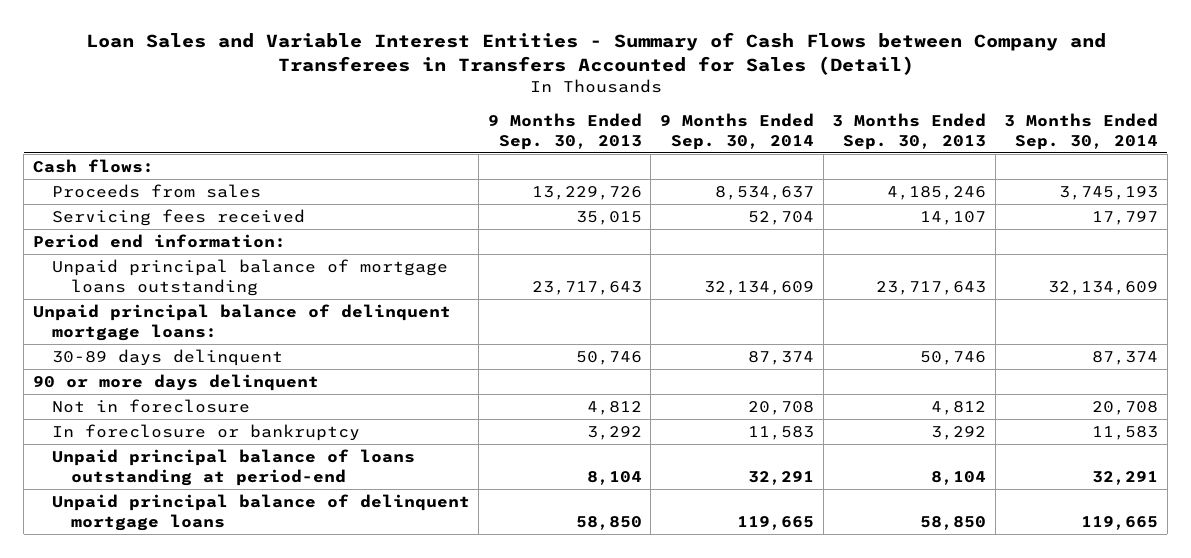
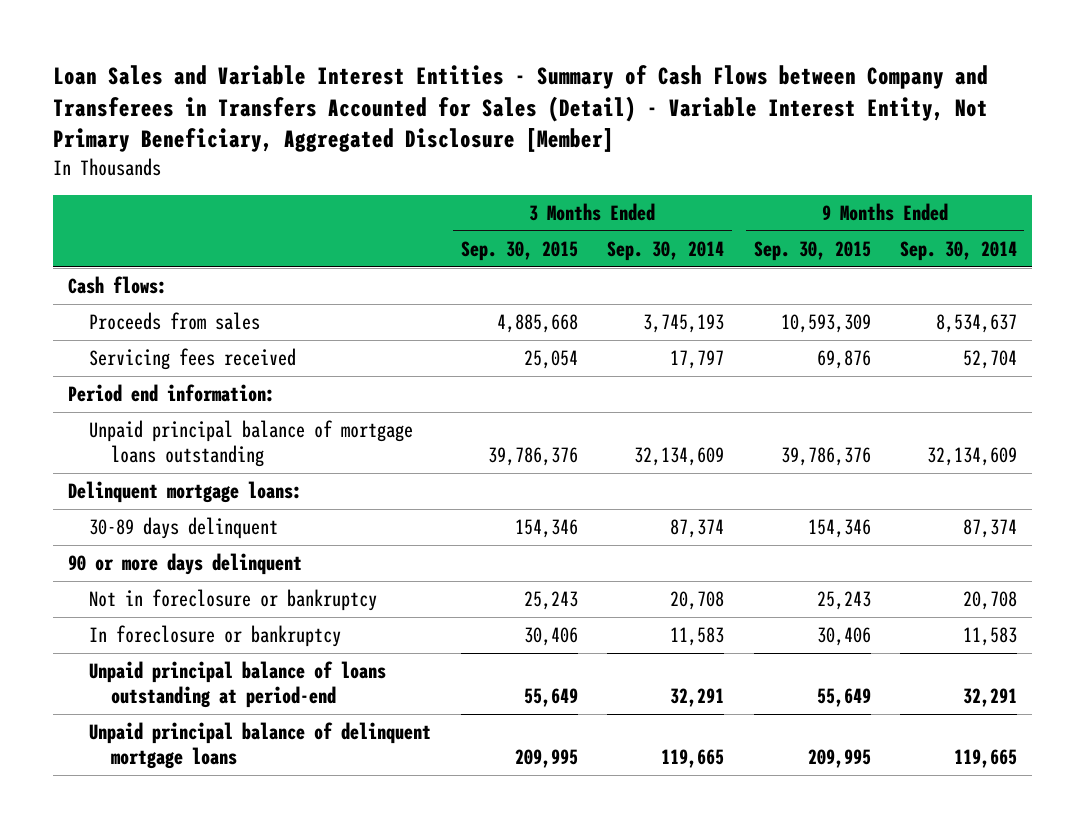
- Loan Sales and Variable Interest Entities - Summary of Cash Flows between Company and Transferees in Transfers Accounted for Sales (Detail)
+ Loan Sales and Variable Interest Entities - Summary of Cash Flows between Company and Transferees in Transfers Accounted for Sales (Detail) - Variable Interest Entity, Not Primary Beneficiary, Aggregated Disclosure [Member]
- | 9 Months Ended Sep. 30, 2013 | 9 Months Ended Sep. 30, 2014 | 3 Months Ended Sep. 30, 2013 | 3 Months Ended Sep. 30, 2014
+ | 3 Months Ended Sep. 30, 2015 | 3 Months Ended Sep. 30, 2014 | 9 Months Ended Sep. 30, 2015 | 9 Months Ended Sep. 30, 2014
- Unpaid principal balance of delinquent mortgage loans:
+ Delinquent mortgage loans:
- Not in foreclosure | 4,812 | 20,708 | 4,812 | 20,708
+ Not in foreclosure or bankruptcy | 25,243 | 20,708 | 25,243 | 20,708

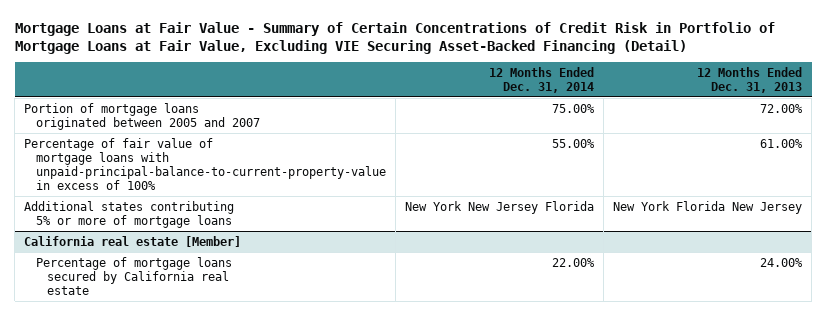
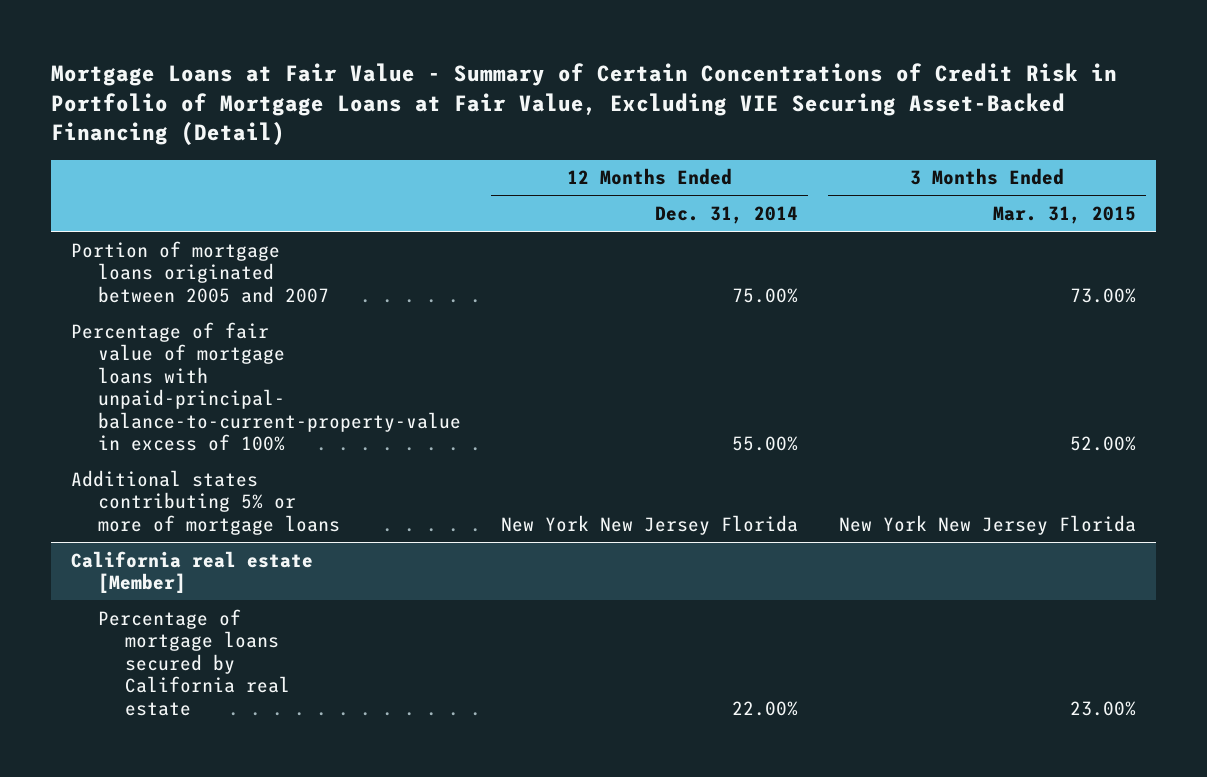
- | 12 Months Ended Dec. 31, 2014 | 12 Months Ended Dec. 31, 2013
+ | 12 Months Ended Dec. 31, 2014 | 3 Months Ended Mar. 31, 2015
- Percentage of fair value of mortgage loans with unpaid-principal-balance-to-current-property-value in excess of 100% | 55.00% | 61.00%
+ Percentage of fair value of mortgage loans with unpaid-principal- balance-to-current-property-value in excess of 100% | 55.00% | 52.00%

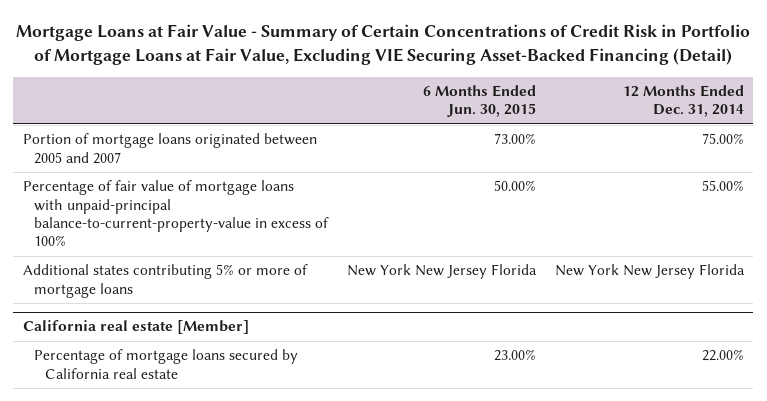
- | 12 Months Ended Dec. 31, 2014 | 3 Months Ended Mar. 31, 2015
+ | 6 Months Ended Jun. 30, 2015 | 12 Months Ended Dec. 31, 2014
- Percentage of fair value of mortgage loans with unpaid-principal- balance-to-current-property-value in excess of 100% | 55.00% | 52.00%
+ Percentage of fair value of mortgage loans with unpaid-principal balance-to-current-property-value in excess of 100% | 50.00% | 55.00%

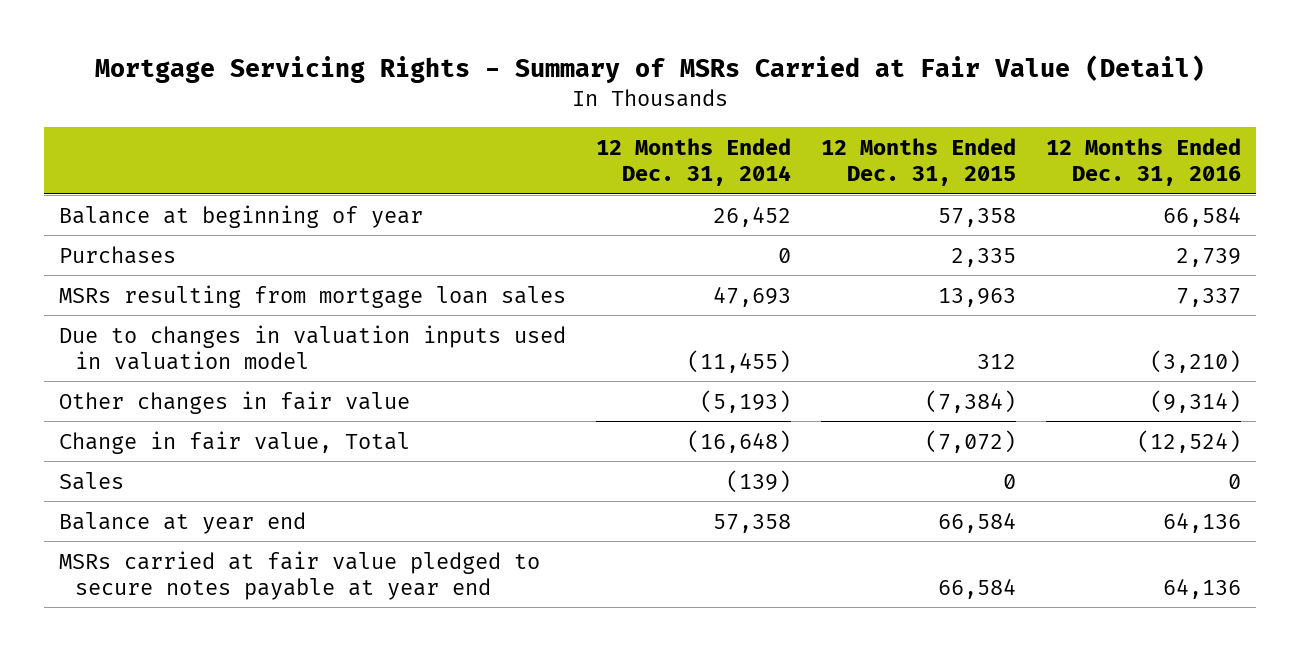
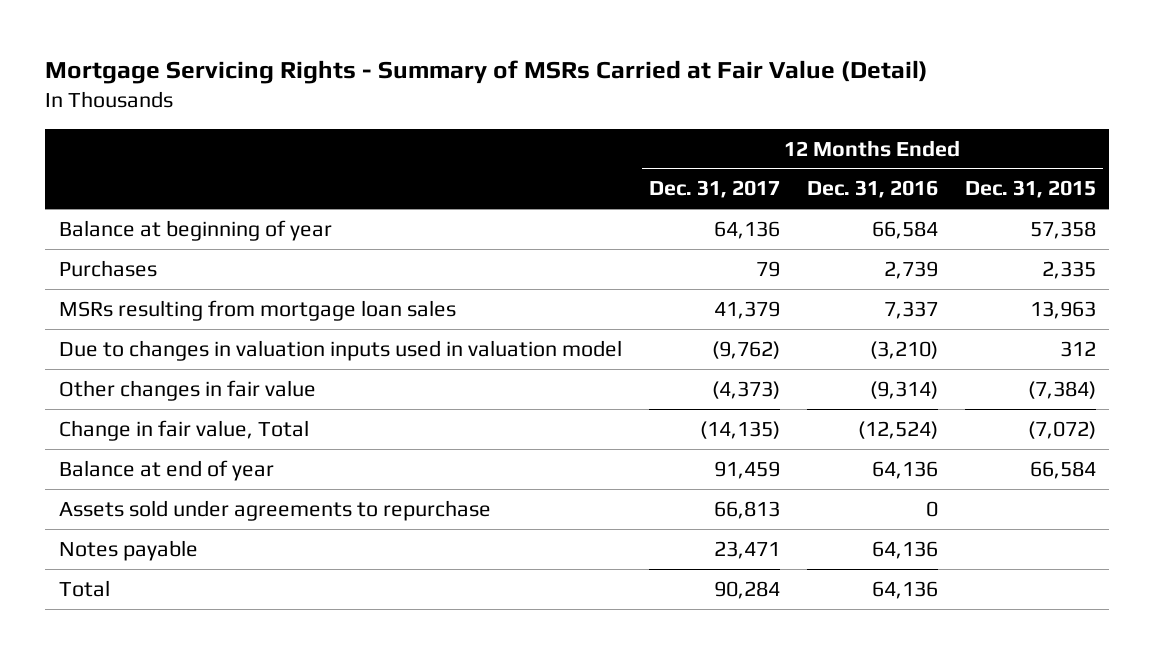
- | 12 Months Ended Dec. 31, 2014 | 12 Months Ended Dec. 31, 2015 | 12 Months Ended Dec. 31, 2016
+ | 12 Months Ended Dec. 31, 2017 | 12 Months Ended Dec. 31, 2016 | 12 Months Ended Dec. 31, 2015
- Sales | (139) | 0 | 0
- Balance at year end | 57,358 | 66,584 | 64,136
- MSRs carried at fair value pledged to secure notes payable at year end | | 66,584 | 64,136
+ Balance at end of year | 91,459 | 64,136 | 66,584
+ Assets sold under agreements to repurchase | 66,813 | 0 |
+ Notes payable | 23,471 | 64,136 |
+ Total | 90,284 | 64,136 |

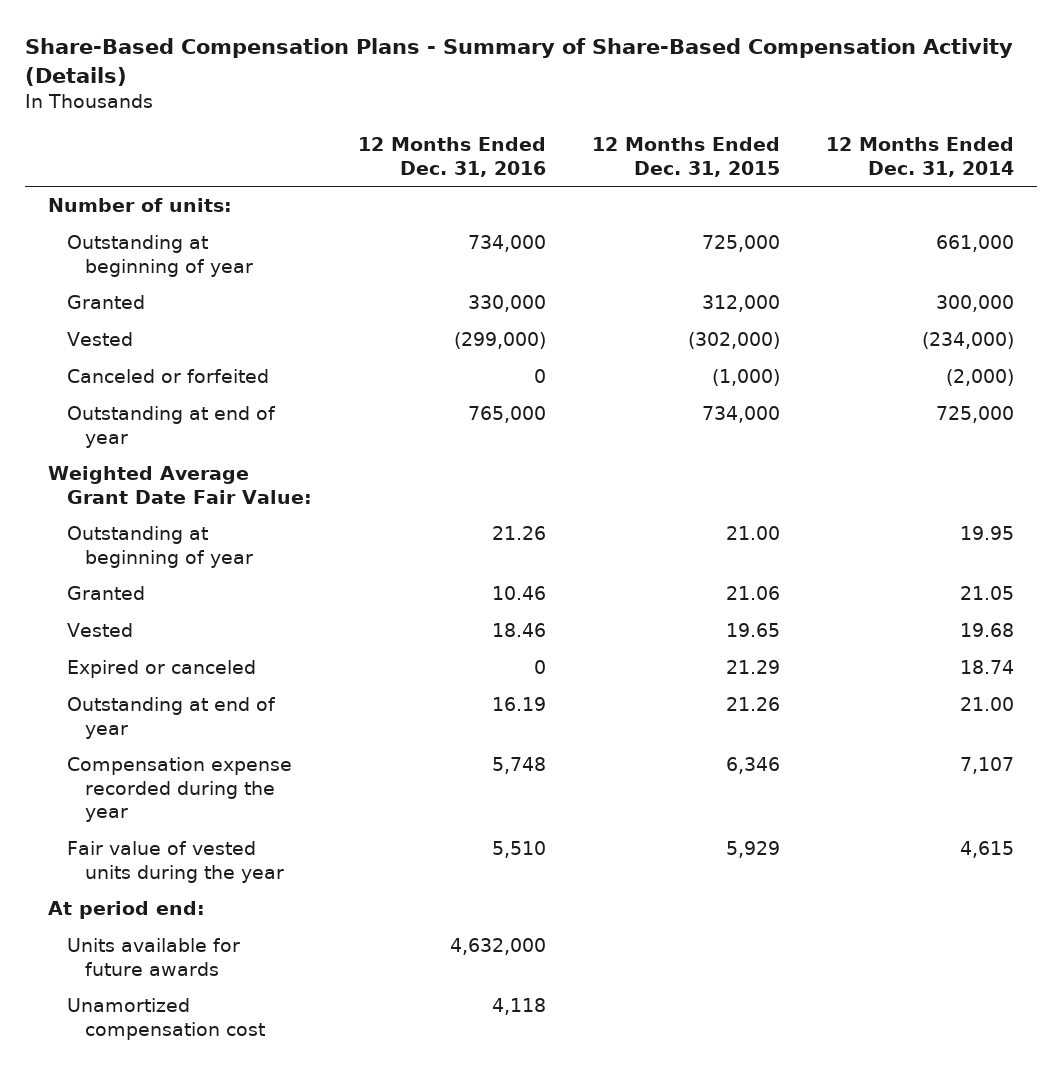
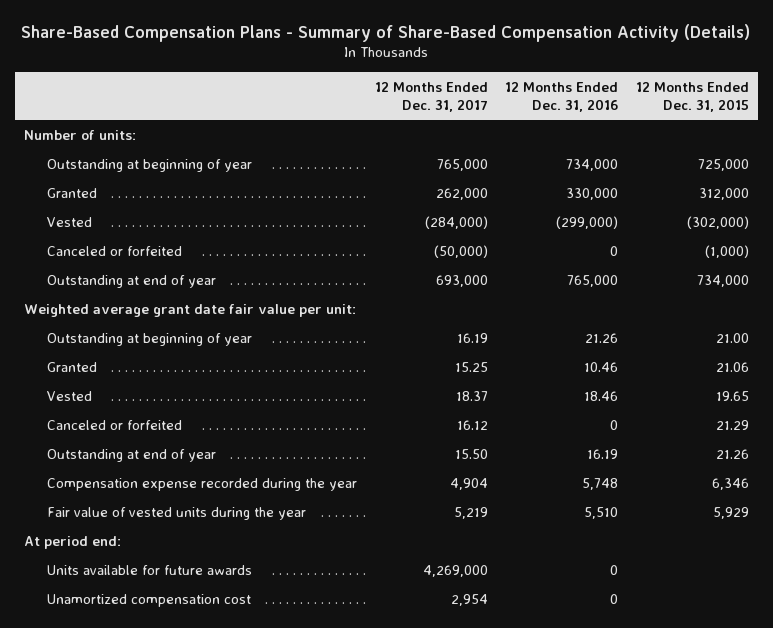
- | 12 Months Ended Dec. 31, 2016 | 12 Months Ended Dec. 31, 2015 | 12 Months Ended Dec. 31, 2014
+ | 12 Months Ended Dec. 31, 2017 | 12 Months Ended Dec. 31, 2016 | 12 Months Ended Dec. 31, 2015
- Weighted Average Grant Date Fair Value:
+ Weighted average grant date fair value per unit:
- Expired or canceled | 0 | 21.29 | 18.74
+ Canceled or forfeited | 16.12 | 0 | 21.29
- Units available for future awards | 4,632,000 | |
- Unamortized compensation cost | 4,118 | |
+ Units available for future awards | 4,269,000 | 0 |
+ Unamortized compensation cost | 2,954 | 0 |

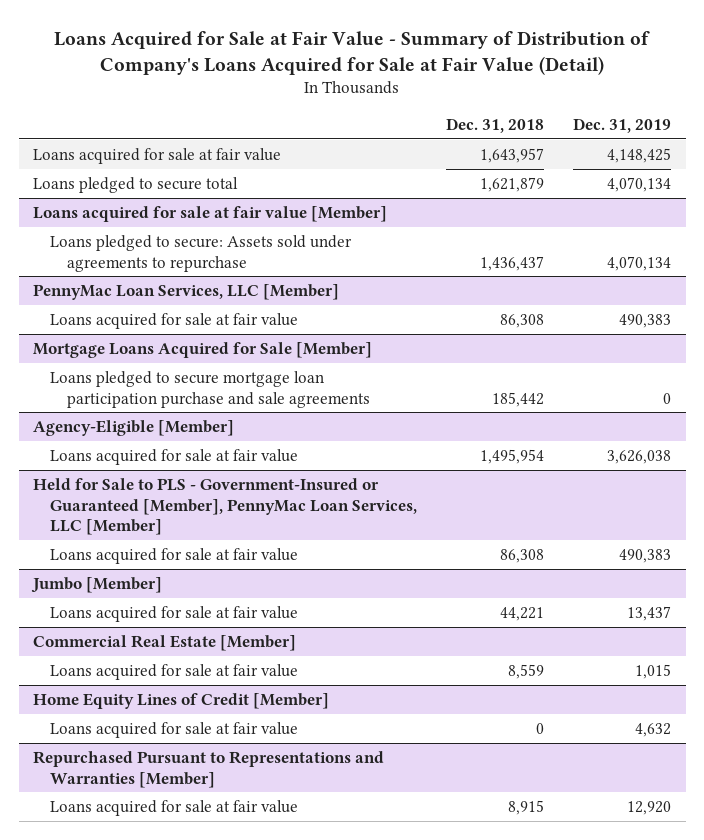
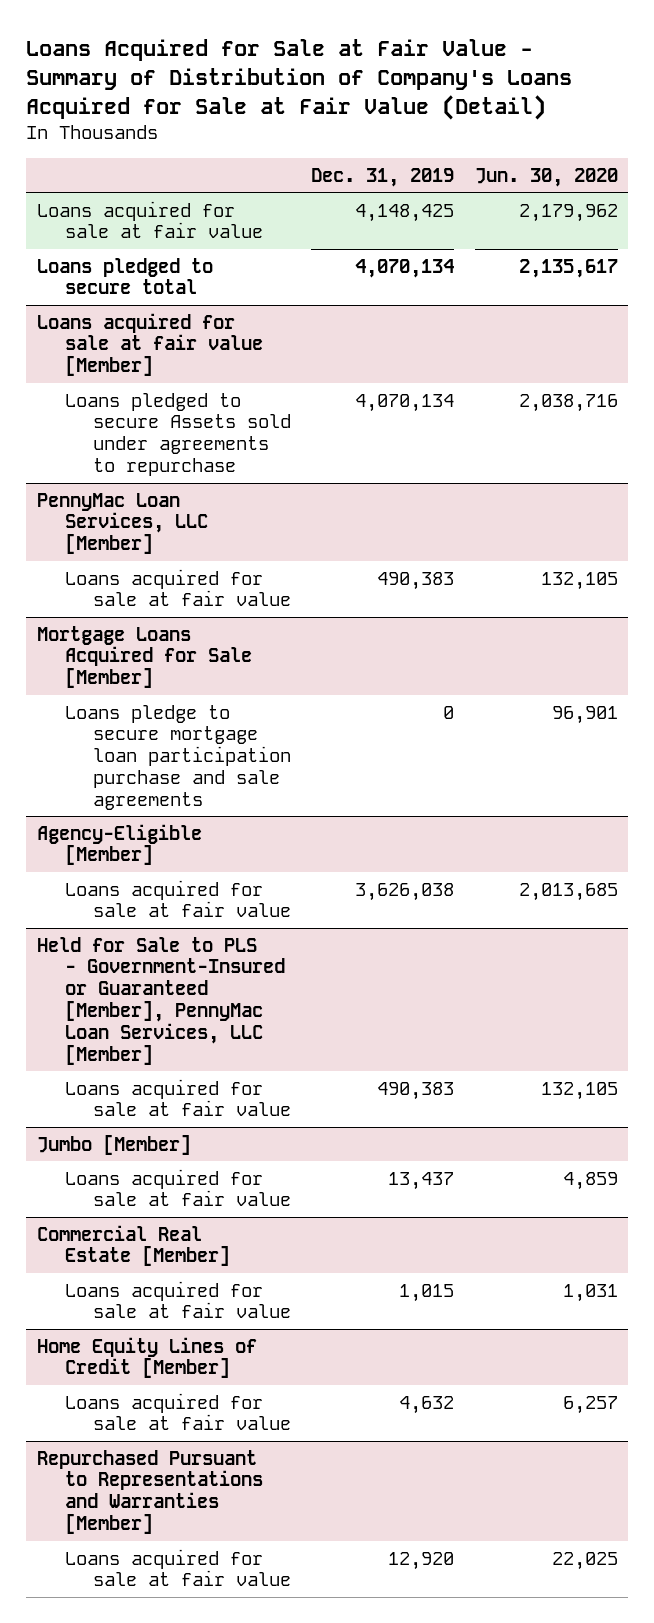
- | Dec. 31, 2018 | Dec. 31, 2019
+ | Dec. 31, 2019 | Jun. 30, 2020
@ Loans acquired for sale at fair value [Member]
- Loans pledged to secure: Assets sold under agreements to repurchase | 1,436,437 | 4,070,134
+ Loans pledged to secure Assets sold under agreements to repurchase | 4,070,134 | 2,038,716
@ Mortgage Loans Acquired for Sale [Member]
- Loans pledged to secure mortgage loan participation purchase and sale agreements | 185,442 | 0
+ Loans pledge to secure mortgage loan participation purchase and sale agreements | 0 | 96,901

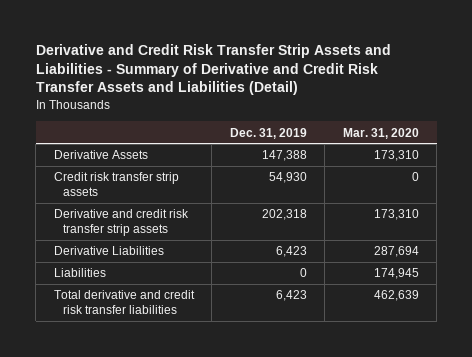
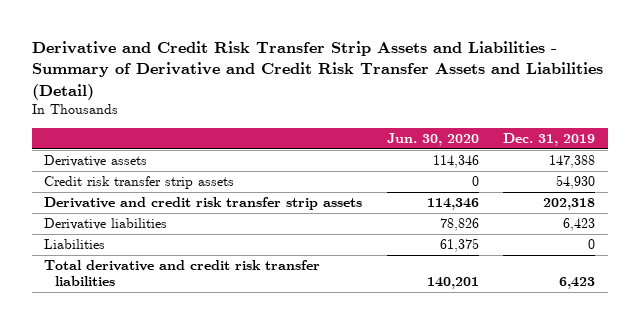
- | Dec. 31, 2019 | Mar. 31, 2020
+ | Jun. 30, 2020 | Dec. 31, 2019
- Derivative Assets | 147,388 | 173,310
+ Derivative assets | 114,346 | 147,388
- Derivative Liabilities | 6,423 | 287,694
+ Derivative liabilities | 78,826 | 6,423

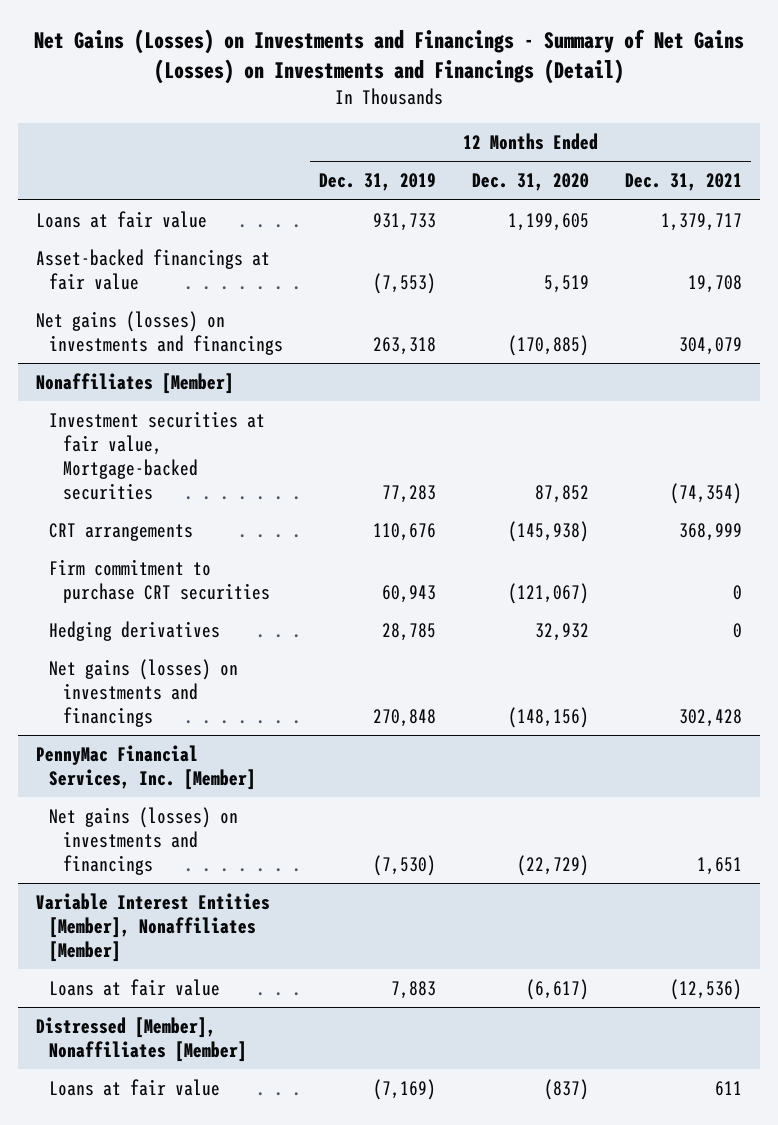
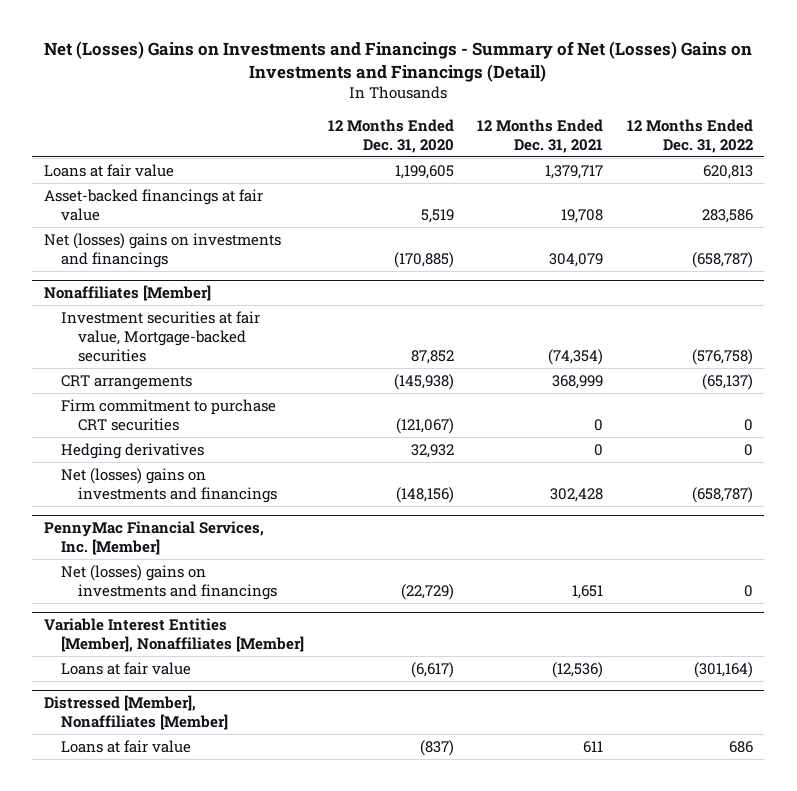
- Net Gains (Losses) on Investments and Financings - Summary of Net Gains (Losses) on Investments and Financings (Detail)
+ Net (Losses) Gains on Investments and Financings - Summary of Net (Losses) Gains on Investments and Financings (Detail)
- | 12 Months Ended Dec. 31, 2019 | 12 Months Ended Dec. 31, 2020 | 12 Months Ended Dec. 31, 2021
+ | 12 Months Ended Dec. 31, 2020 | 12 Months Ended Dec. 31, 2021 | 12 Months Ended Dec. 31, 2022
- Net gains (losses) on investments and financings | 263,318 | (170,885) | 304,079
+ Net (losses) gains on investments and financings | (170,885) | 304,079 | (658,787)
@ Nonaffiliates [Member]
- Net gains (losses) on investments and financings | 270,848 | (148,156) | 302,428
+ Net (losses) gains on investments and financings | (148,156) | 302,428 | (658,787)
@ PennyMac Financial Services, Inc. [Member]
- Net gains (losses) on investments and financings | (7,530) | (22,729) | 1,651
+ Net (losses) gains on investments and financings | (22,729) | 1,651 | 0

